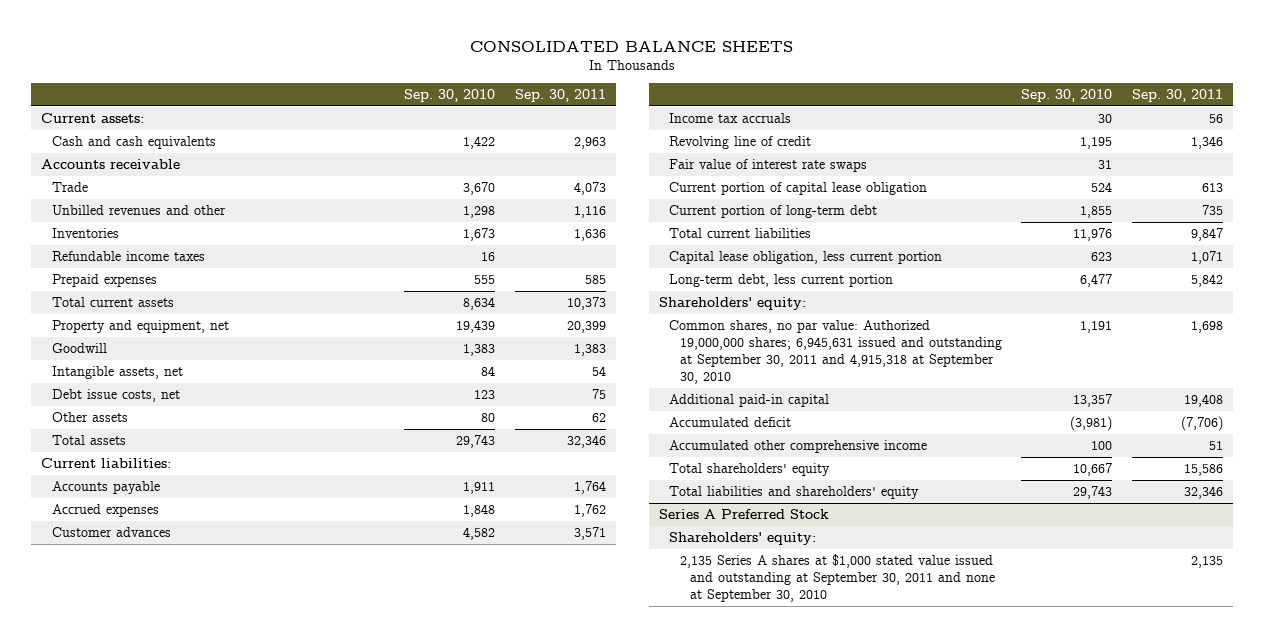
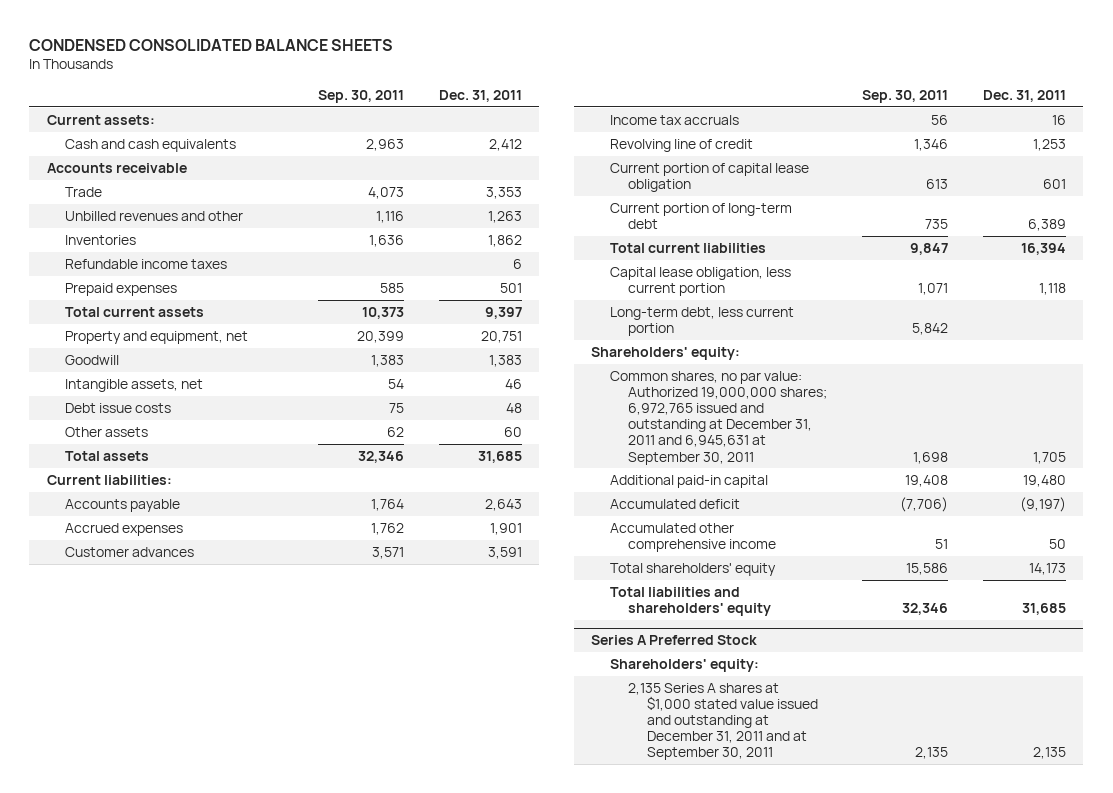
- CONSOLIDATED BALANCE SHEETS
+ CONDENSED CONSOLIDATED BALANCE SHEETS
- | Sep. 30, 2010 | Sep. 30, 2011
+ | Sep. 30, 2011 | Dec. 31, 2011
- Debt issue costs, net | 123 | 75
+ Debt issue costs | 75 | 48
- Fair value of interest rate swaps | 31 |
- Common shares, no par value: Authorized 19,000,000 shares; 6,945,631 issued and outstanding at September 30, 2011 and 4,915,318 at September 30, 2010 | 1,191 | 1,698
+ Common shares, no par value: Authorized 19,000,000 shares; 6,972,765 issued and outstanding at December 31, 2011 and 6,945,631 at September 30, 2011 | 1,698 | 1,705
@ Series A Preferred Stock
- 2,135 Series A shares at $1,000 stated value issued and outstanding at September 30, 2011 and none at September 30, 2010 | | 2,135
+ 2,135 Series A shares at $1,000 stated value issued and outstanding at December 31, 2011 and at September 30, 2011 | 2,135 | 2,135

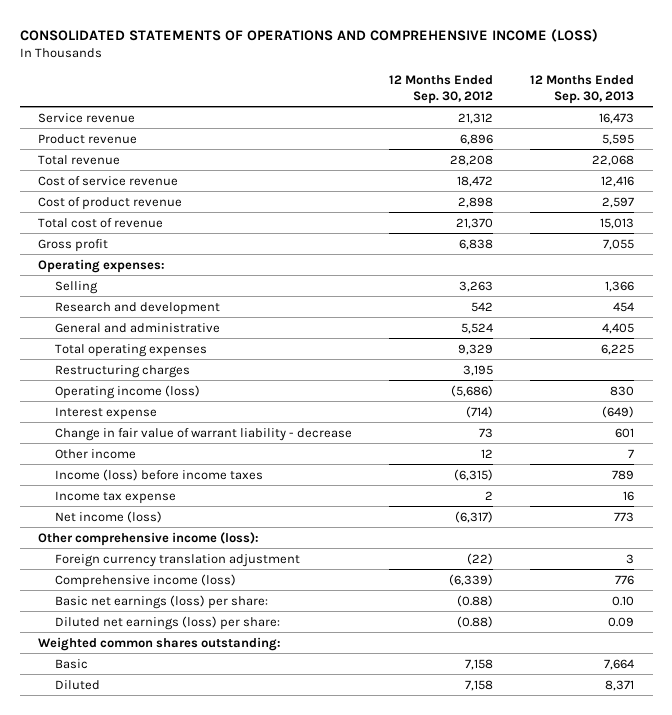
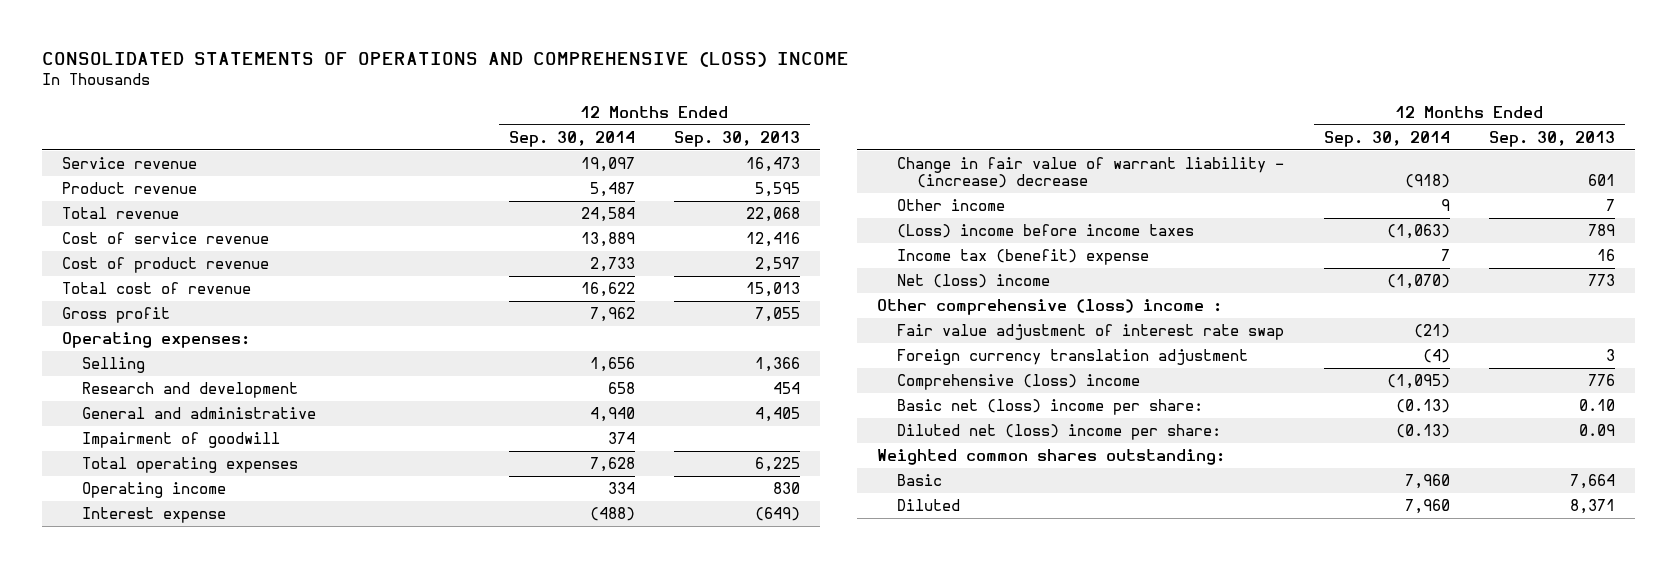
- CONSOLIDATED STATEMENTS OF OPERATIONS AND COMPREHENSIVE INCOME (LOSS)
+ CONSOLIDATED STATEMENTS OF OPERATIONS AND COMPREHENSIVE (LOSS) INCOME
- | 12 Months Ended Sep. 30, 2012 | 12 Months Ended Sep. 30, 2013
+ | 12 Months Ended Sep. 30, 2014 | 12 Months Ended Sep. 30, 2013
+ Impairment of goodwill | 374 |
- Restructuring charges | 3,195 |
- Operating income (loss) | (5,686) | 830
+ Operating income | 334 | 830
- Change in fair value of warrant liability - decrease | 73 | 601
+ Change in fair value of warrant liability - (increase) decrease | (918) | 601
- Income (loss) before income taxes | (6,315) | 789
- Income tax expense | 2 | 16
- Net income (loss) | (6,317) | 773
- Other comprehensive income (loss):
+ (Loss) income before income taxes | (1,063) | 789
+ Income tax (benefit) expense | 7 | 16
+ Net (loss) income | (1,070) | 773
+ Other comprehensive (loss) income :
+ Fair value adjustment of interest rate swap | (21) |
- Comprehensive income (loss) | (6,339) | 776
- Basic net earnings (loss) per share: | (0.88) | 0.10
- Diluted net earnings (loss) per share: | (0.88) | 0.09
+ Comprehensive (loss) income | (1,095) | 776
+ Basic net (loss) income per share: | (0.13) | 0.10
+ Diluted net (loss) income per share: | (0.13) | 0.09

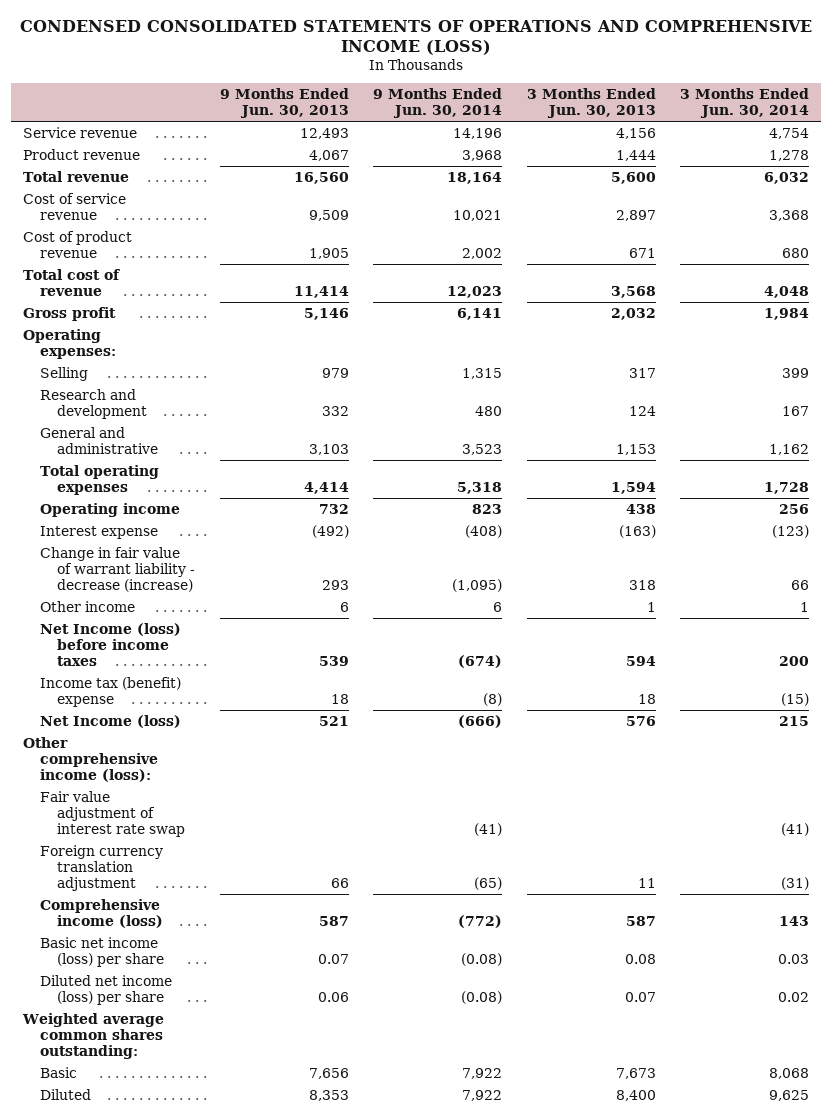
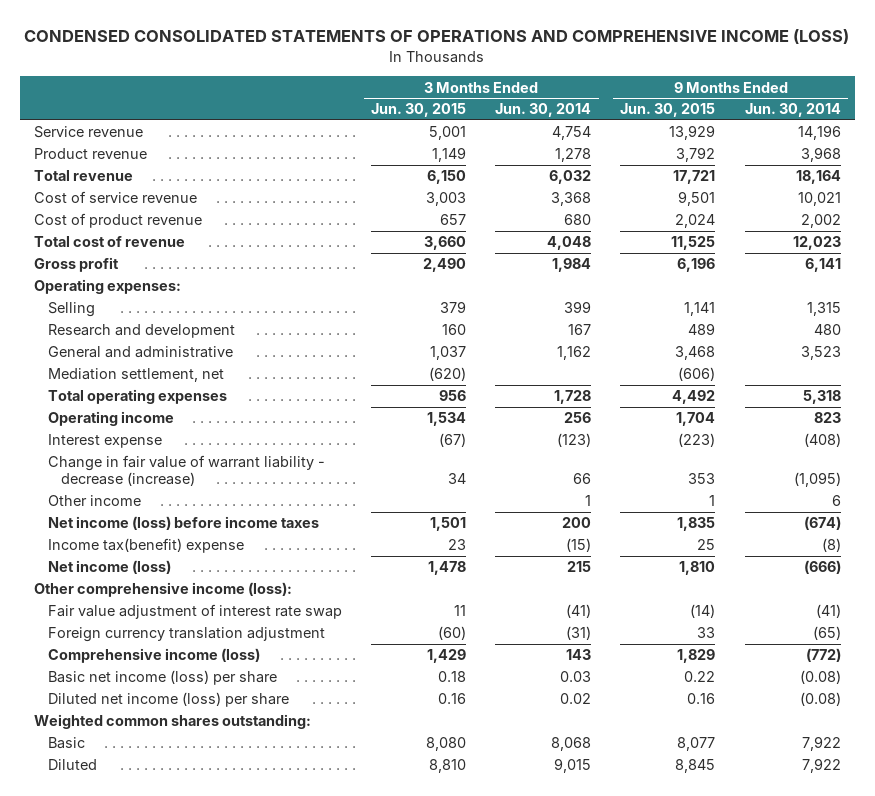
- | 9 Months Ended Jun. 30, 2013 | 9 Months Ended Jun. 30, 2014 | 3 Months Ended Jun. 30, 2013 | 3 Months Ended Jun. 30, 2014
+ | 3 Months Ended Jun. 30, 2015 | 3 Months Ended Jun. 30, 2014 | 9 Months Ended Jun. 30, 2015 | 9 Months Ended Jun. 30, 2014
+ Mediation settlement, net | (620) | | (606) |
- Net Income (loss) before income taxes | 539 | (674) | 594 | 200
- Income tax (benefit) expense | 18 | (8) | 18 | (15)
- Net Income (loss) | 521 | (666) | 576 | 215
+ Net income (loss) before income taxes | 1,501 | 200 | 1,835 | (674)
+ Income tax(benefit) expense | 23 | (15) | 25 | (8)
+ Net income (loss) | 1,478 | 215 | 1,810 | (666)
- Weighted average common shares outstanding:
+ Weighted common shares outstanding:
- Diluted | 8,353 | 7,922 | 8,400 | 9,625
+ Diluted | 8,810 | 9,015 | 8,845 | 7,922

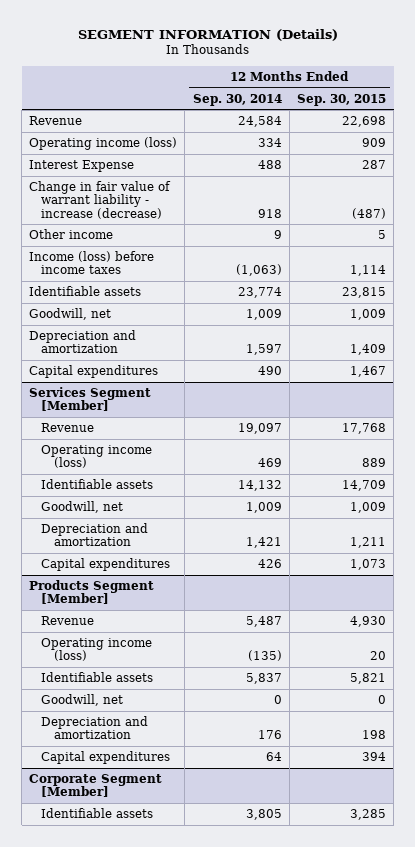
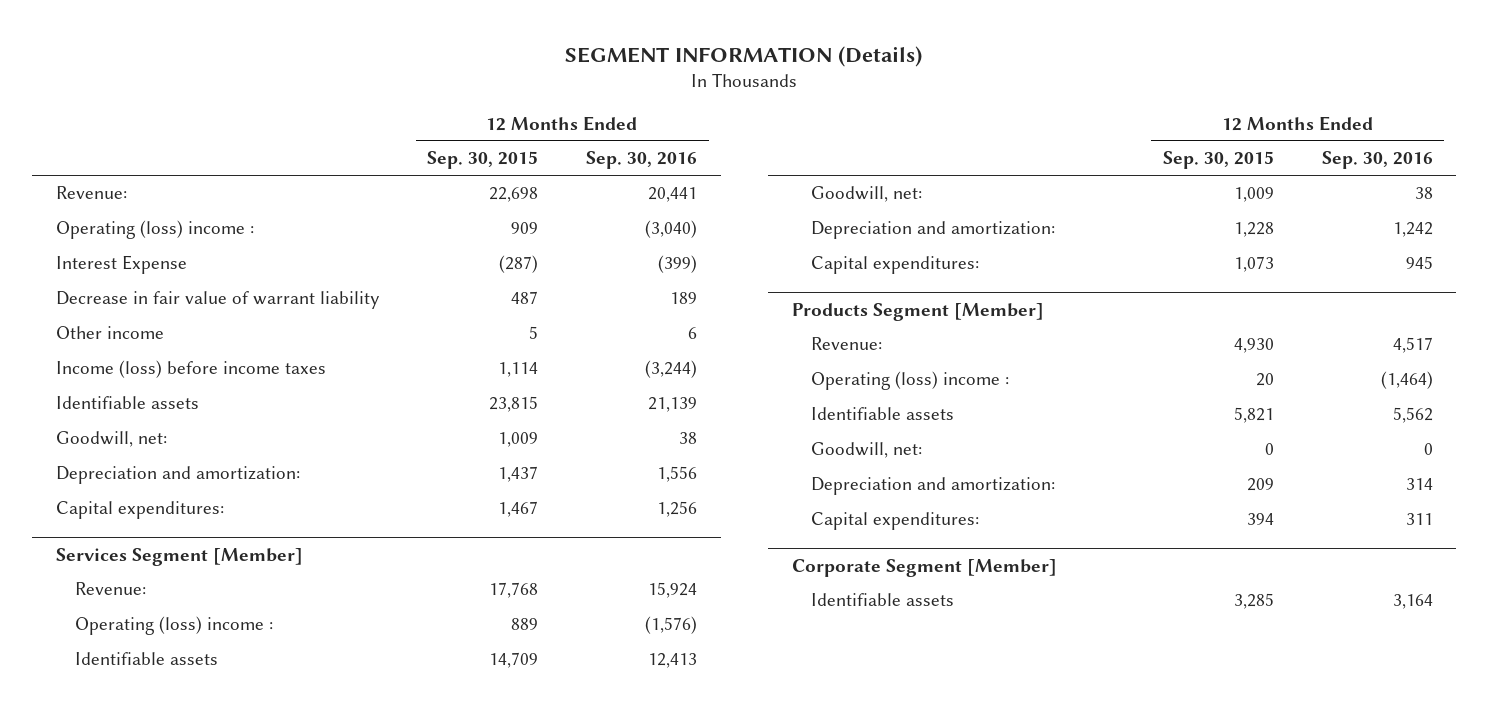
- | 12 Months Ended Sep. 30, 2014 | 12 Months Ended Sep. 30, 2015
+ | 12 Months Ended Sep. 30, 2015 | 12 Months Ended Sep. 30, 2016
- Revenue | 24,584 | 22,698
- Operating income (loss) | 334 | 909
- Interest Expense | 488 | 287
- Change in fair value of warrant liability - increase (decrease) | 918 | (487)
+ Revenue: | 22,698 | 20,441
+ Operating (loss) income : | 909 | (3,040)
+ Interest Expense | (287) | (399)
+ Decrease in fair value of warrant liability | 487 | 189
- Goodwill, net | 1,009 | 1,009
- Depreciation and amortization | 1,597 | 1,409
- Capital expenditures | 490 | 1,467
+ Goodwill, net: | 1,009 | 38
+ Depreciation and amortization: | 1,437 | 1,556
+ Capital expenditures: | 1,467 | 1,256
@ Services Segment [Member]
- Revenue | 19,097 | 17,768
- Operating income (loss) | 469 | 889
+ Revenue: | 17,768 | 15,924
+ Operating (loss) income : | 889 | (1,576)
- Goodwill, net | 1,009 | 1,009
- Depreciation and amortization | 1,421 | 1,211
- Capital expenditures | 426 | 1,073
+ Goodwill, net: | 1,009 | 38
+ Depreciation and amortization: | 1,228 | 1,242
+ Capital expenditures: | 1,073 | 945
@ Products Segment [Member]
- Revenue | 5,487 | 4,930
- Operating income (loss) | (135) | 20
+ Revenue: | 4,930 | 4,517
+ Operating (loss) income : | 20 | (1,464)
- Goodwill, net | 0 | 0
- Depreciation and amortization | 176 | 198
- Capital expenditures | 64 | 394
+ Goodwill, net: | 0 | 0
+ Depreciation and amortization: | 209 | 314
+ Capital expenditures: | 394 | 311

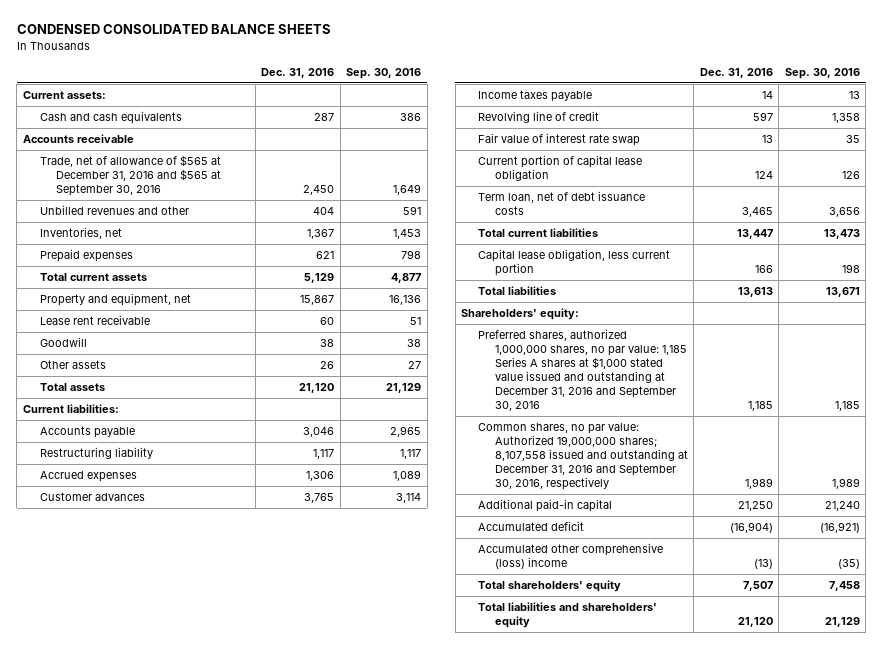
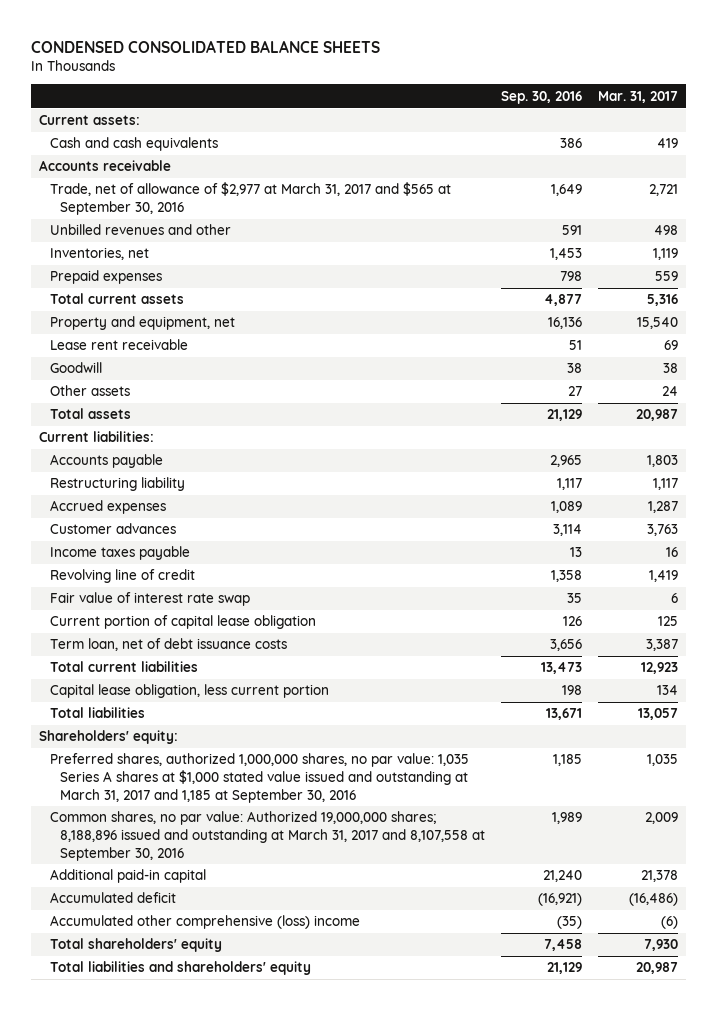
- | Dec. 31, 2016 | Sep. 30, 2016
+ | Sep. 30, 2016 | Mar. 31, 2017
- Trade, net of allowance of $565 at December 31, 2016 and $565 at September 30, 2016 | 2,450 | 1,649
+ Trade, net of allowance of $2,977 at March 31, 2017 and $565 at September 30, 2016 | 1,649 | 2,721
- Preferred shares, authorized 1,000,000 shares, no par value: 1,185 Series A shares at $1,000 stated value issued and outstanding at December 31, 2016 and September 30, 2016 | 1,185 | 1,185
- Common shares, no par value: Authorized 19,000,000 shares; 8,107,558 issued and outstanding at December 31, 2016 and September 30, 2016, respectively | 1,989 | 1,989
+ Preferred shares, authorized 1,000,000 shares, no par value: 1,035 Series A shares at $1,000 stated value issued and outstanding at March 31, 2017 and 1,185 at September 30, 2016 | 1,185 | 1,035
+ Common shares, no par value: Authorized 19,000,000 shares; 8,188,896 issued and outstanding at March 31, 2017 and 8,107,558 at September 30, 2016 | 1,989 | 2,009

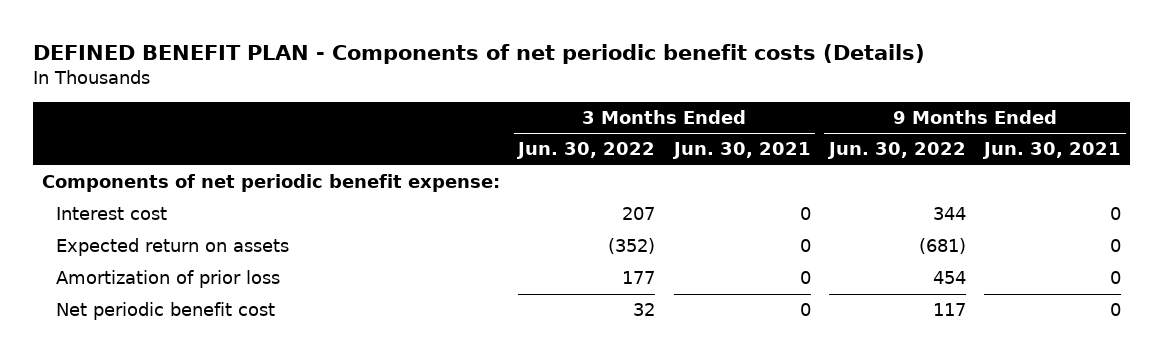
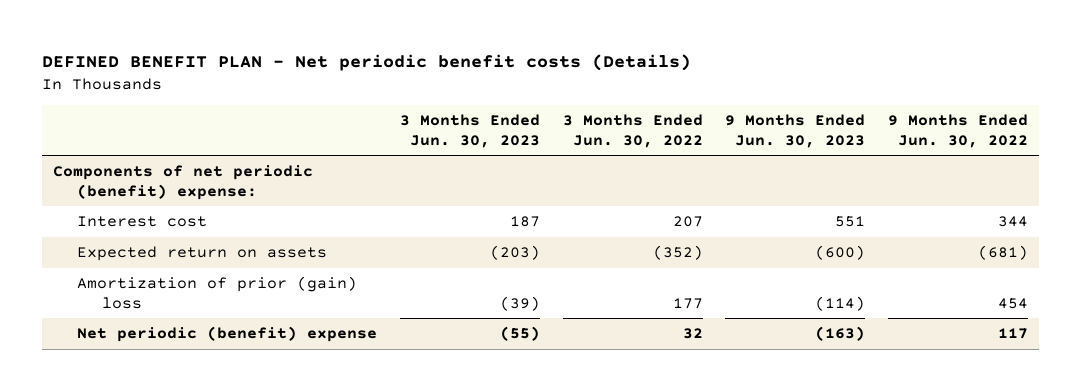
- DEFINED BENEFIT PLAN - Components of net periodic benefit costs (Details)
+ DEFINED BENEFIT PLAN - Net periodic benefit costs (Details)
- | 3 Months Ended Jun. 30, 2022 | 3 Months Ended Jun. 30, 2021 | 9 Months Ended Jun. 30, 2022 | 9 Months Ended Jun. 30, 2021
+ | 3 Months Ended Jun. 30, 2023 | 3 Months Ended Jun. 30, 2022 | 9 Months Ended Jun. 30, 2023 | 9 Months Ended Jun. 30, 2022
- Components of net periodic benefit expense:
+ Components of net periodic (benefit) expense:
- Amortization of prior loss | 177 | 0 | 454 | 0
- Net periodic benefit cost | 32 | 0 | 117 | 0
+ Amortization of prior (gain) loss | (39) | 177 | (114) | 454
+ Net periodic (benefit) expense | (55) | 32 | (163) | 117

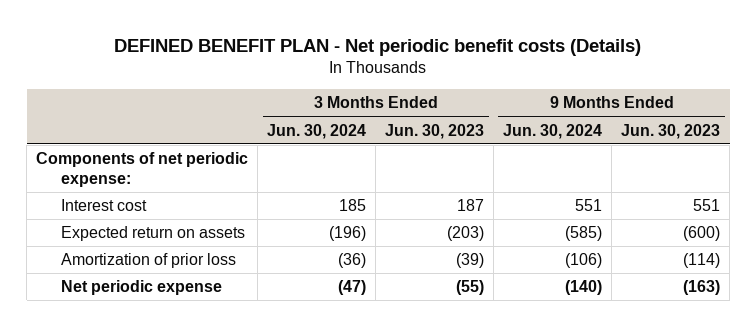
- | 3 Months Ended Jun. 30, 2023 | 3 Months Ended Jun. 30, 2022 | 9 Months Ended Jun. 30, 2023 | 9 Months Ended Jun. 30, 2022
+ | 3 Months Ended Jun. 30, 2024 | 3 Months Ended Jun. 30, 2023 | 9 Months Ended Jun. 30, 2024 | 9 Months Ended Jun. 30, 2023
- Components of net periodic (benefit) expense:
+ Components of net periodic expense:
- Amortization of prior (gain) loss | (39) | 177 | (114) | 454
- Net periodic (benefit) expense | (55) | 32 | (163) | 117
+ Amortization of prior loss | (36) | (39) | (106) | (114)
+ Net periodic expense | (47) | (55) | (140) | (163)

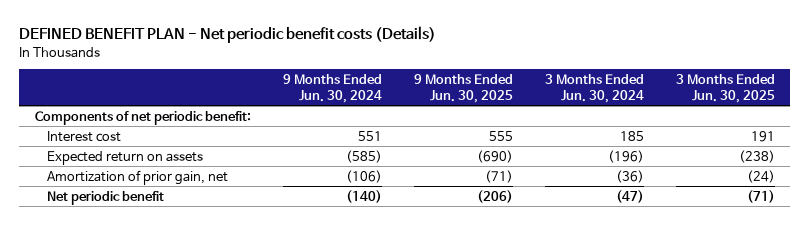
- | 3 Months Ended Jun. 30, 2024 | 3 Months Ended Jun. 30, 2023 | 9 Months Ended Jun. 30, 2024 | 9 Months Ended Jun. 30, 2023
+ | 9 Months Ended Jun. 30, 2024 | 9 Months Ended Jun. 30, 2025 | 3 Months Ended Jun. 30, 2024 | 3 Months Ended Jun. 30, 2025
- Components of net periodic expense:
+ Components of net periodic benefit:
- Amortization of prior loss | (36) | (39) | (106) | (114)
- Net periodic expense | (47) | (55) | (140) | (163)
+ Amortization of prior gain, net | (106) | (71) | (36) | (24)
+ Net periodic benefit | (140) | (206) | (47) | (71)

